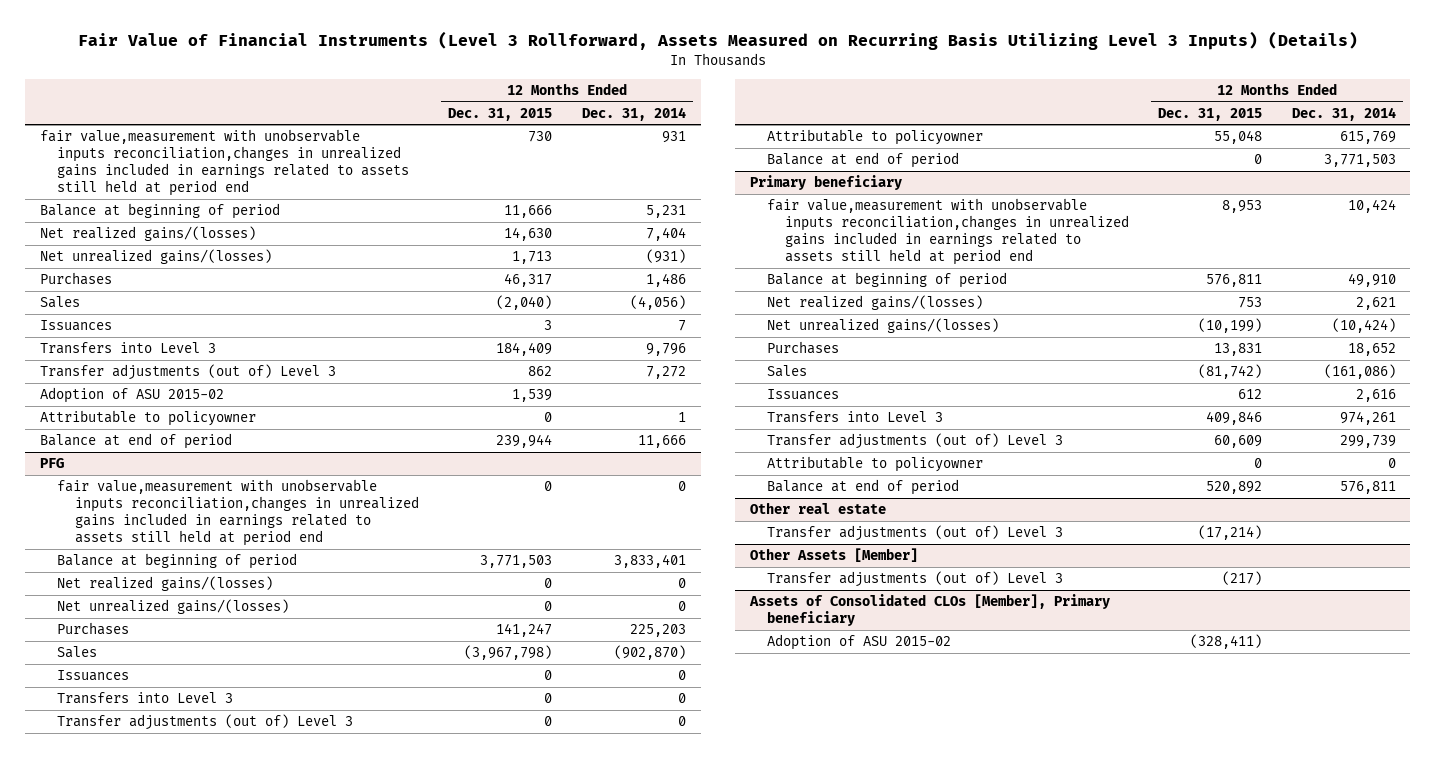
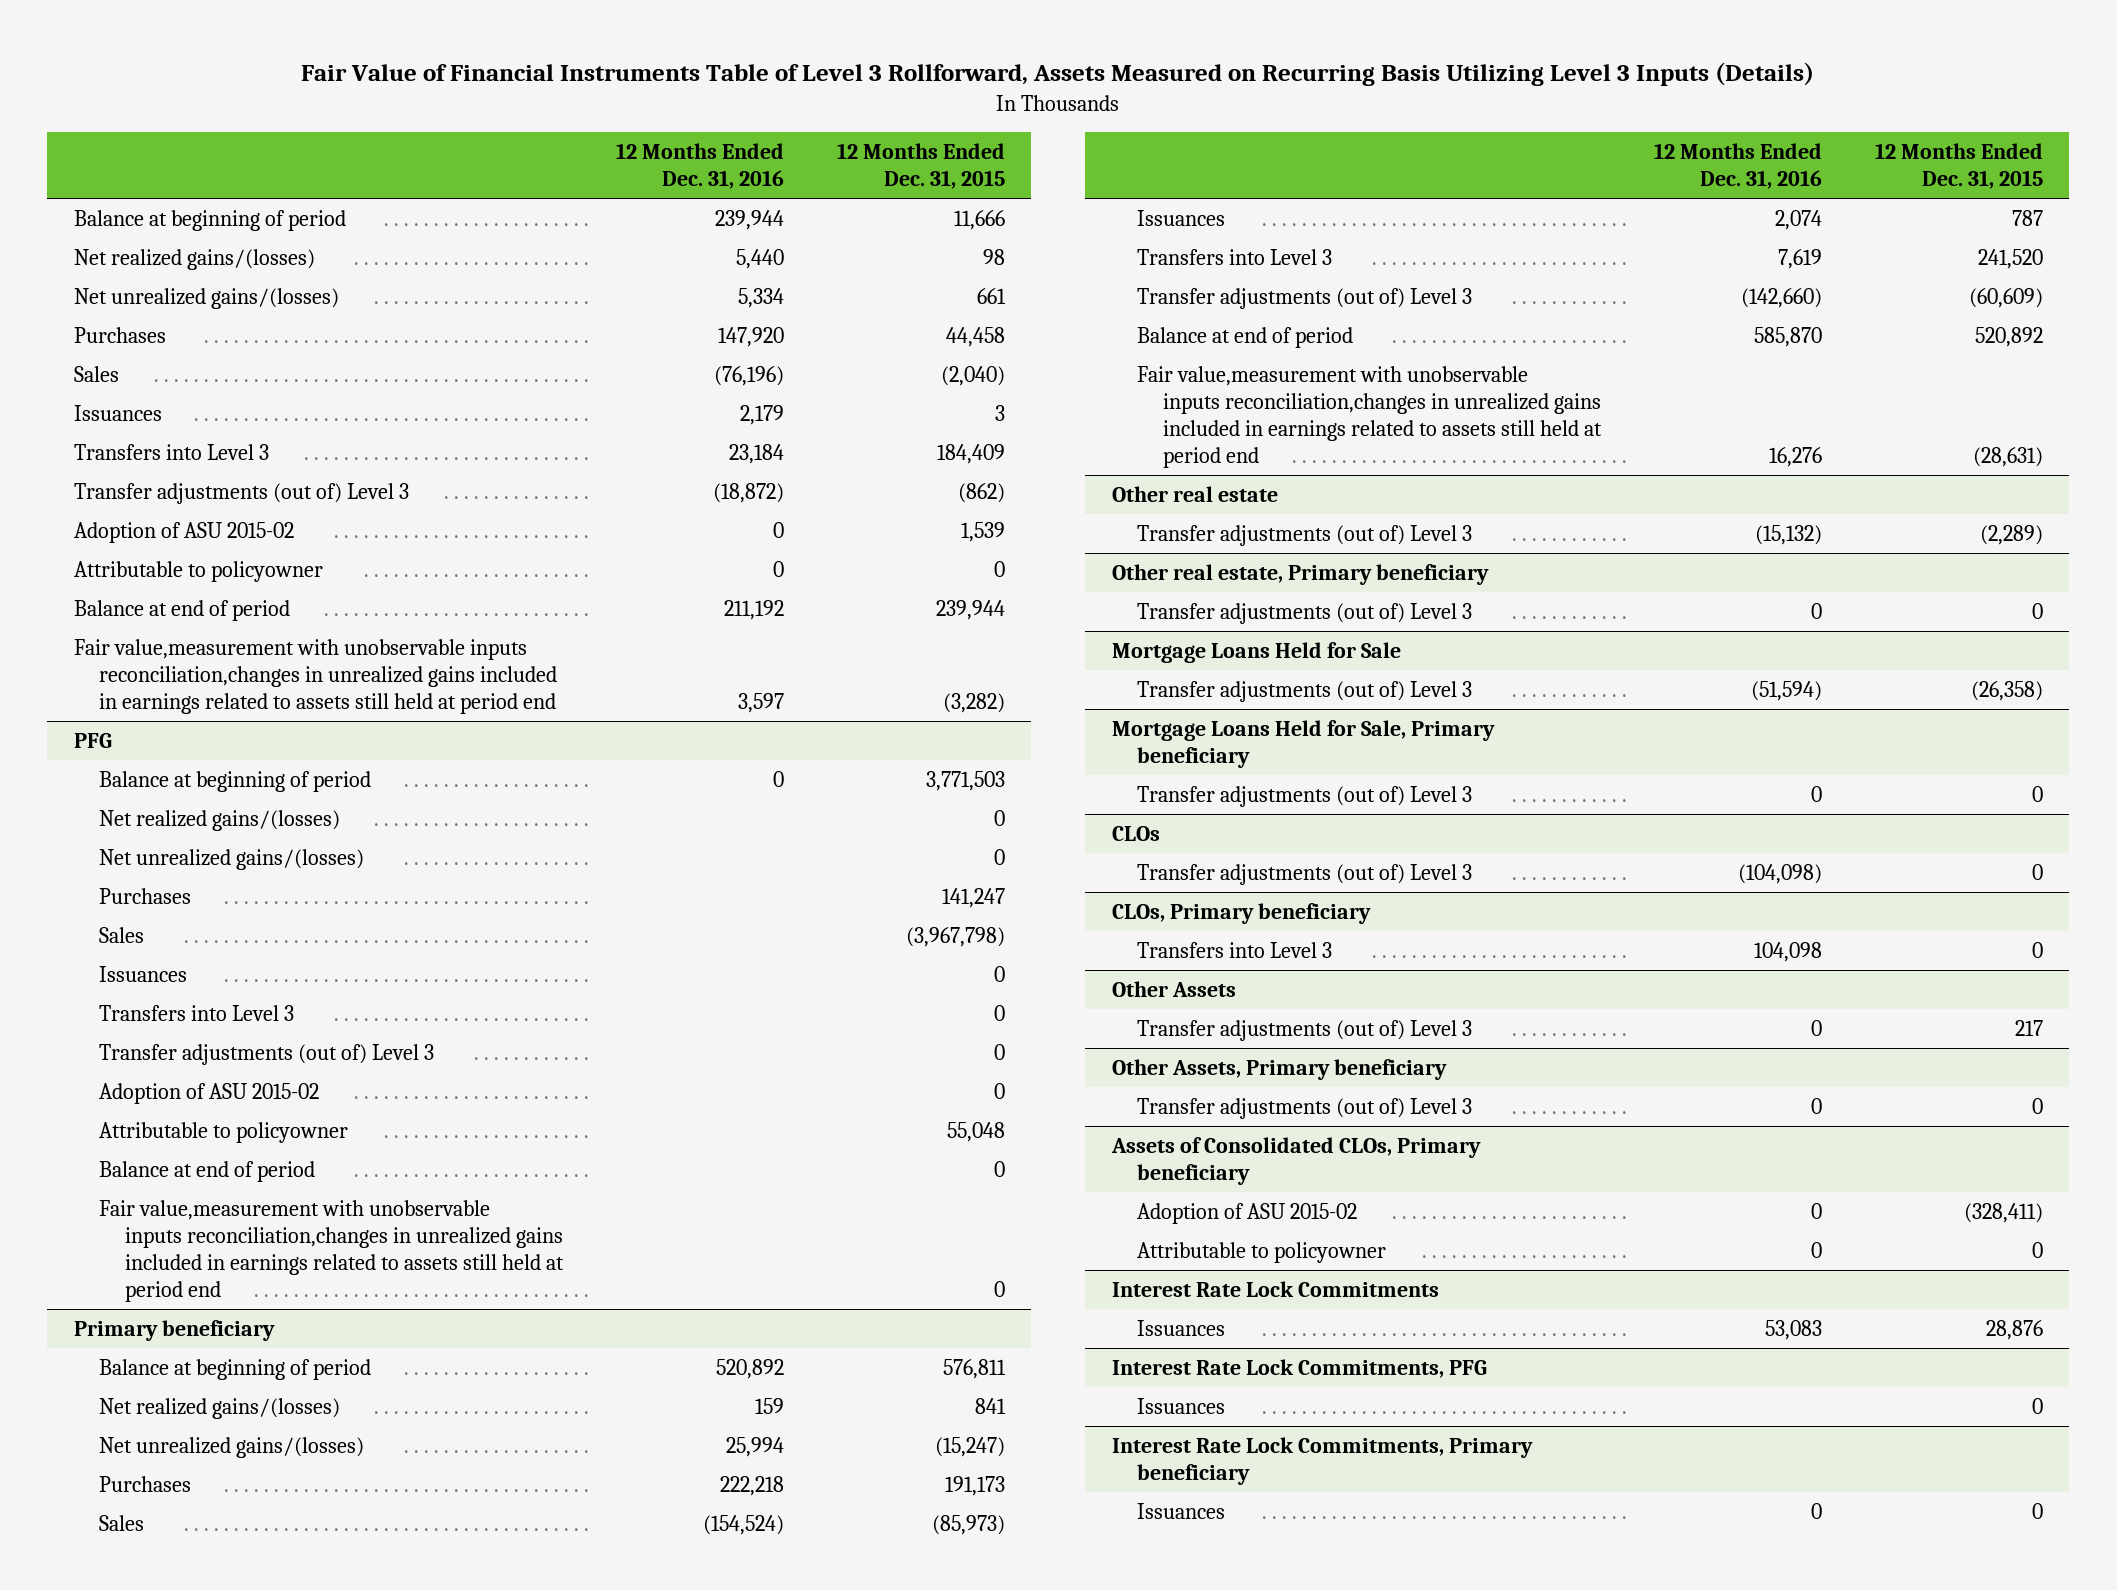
- Fair Value of Financial Instruments (Level 3 Rollforward, Assets Measured on Recurring Basis Utilizing Level 3 Inputs) (Details)
+ Fair Value of Financial Instruments Table of Level 3 Rollforward, Assets Measured on Recurring Basis Utilizing Level 3 Inputs (Details)
- | 12 Months Ended Dec. 31, 2015 | 12 Months Ended Dec. 31, 2014
+ | 12 Months Ended Dec. 31, 2016 | 12 Months Ended Dec. 31, 2015
- fair value,measurement with unobservable inputs reconciliation,changes in unrealized gains included in earnings related to assets still held at period end | 730 | 931
- Net realized gains/(losses) | 14,630 | 7,404
- Net unrealized gains/(losses) | 1,713 | (931)
- Purchases | 46,317 | 1,486
+ Net realized gains/(losses) | 5,440 | 98
+ Net unrealized gains/(losses) | 5,334 | 661
+ Purchases | 147,920 | 44,458
- Transfer adjustments (out of) Level 3 | 862 | 7,272
+ Transfer adjustments (out of) Level 3 | (18,872) | (862)
+ Fair value,measurement with unobservable inputs reconciliation,changes in unrealized gains included in earnings related to assets still held at period end | 3,597 | (3,282)
@ PFG
- fair value,measurement with unobservable inputs reconciliation,changes in unrealized gains included in earnings related to assets still held at period end | 0 | 0
+ Adoption of ASU 2015-02 | | 0
+ Fair value,measurement with unobservable inputs reconciliation,changes in unrealized gains included in earnings related to assets still held at period end | | 0
@ Primary beneficiary
- fair value,measurement with unobservable inputs reconciliation,changes in unrealized gains included in earnings related to assets still held at period end | 8,953 | 10,424
- Net realized gains/(losses) | 753 | 2,621
- Net unrealized gains/(losses) | (10,199) | (10,424)
- Purchases | 13,831 | 18,652
- Sales | (81,742) | (161,086)
- Issuances | 612 | 2,616
- Transfers into Level 3 | 409,846 | 974,261
- Transfer adjustments (out of) Level 3 | 60,609 | 299,739
- Attributable to policyowner | 0 | 0
+ Net realized gains/(losses) | 159 | 841
+ Net unrealized gains/(losses) | 25,994 | (15,247)
+ Purchases | 222,218 | 191,173
+ Sales | (154,524) | (85,973)
+ Issuances | 2,074 | 787
+ Transfers into Level 3 | 7,619 | 241,520
+ Transfer adjustments (out of) Level 3 | (142,660) | (60,609)
+ Fair value,measurement with unobservable inputs reconciliation,changes in unrealized gains included in earnings related to assets still held at period end | 16,276 | (28,631)
@ Other real estate
- Transfer adjustments (out of) Level 3 | (17,214) |
- Other Assets [Member]
- Transfer adjustments (out of) Level 3 | (217) |
- Assets of Consolidated CLOs [Member], Primary beneficiary
@ Other real estate
+ Transfer adjustments (out of) Level 3 | (15,132) | (2,289)
+ Other real estate, Primary beneficiary
+ Transfer adjustments (out of) Level 3 | 0 | 0
+ Mortgage Loans Held for Sale
+ Transfer adjustments (out of) Level 3 | (51,594) | (26,358)
+ Mortgage Loans Held for Sale, Primary beneficiary
+ Transfer adjustments (out of) Level 3 | 0 | 0
+ CLOs
+ Transfer adjustments (out of) Level 3 | (104,098) | 0
+ CLOs, Primary beneficiary
+ Transfers into Level 3 | 104,098 | 0
+ Other Assets
+ Transfer adjustments (out of) Level 3 | 0 | 217
+ Other Assets, Primary beneficiary
+ Transfer adjustments (out of) Level 3 | 0 | 0
+ Assets of Consolidated CLOs, Primary beneficiary
+ Attributable to policyowner | 0 | 0
+ Interest Rate Lock Commitments
+ Issuances | 53,083 | 28,876
+ Interest Rate Lock Commitments, PFG
+ Issuances | | 0
+ Interest Rate Lock Commitments, Primary beneficiary
+ Issuances | 0 | 0

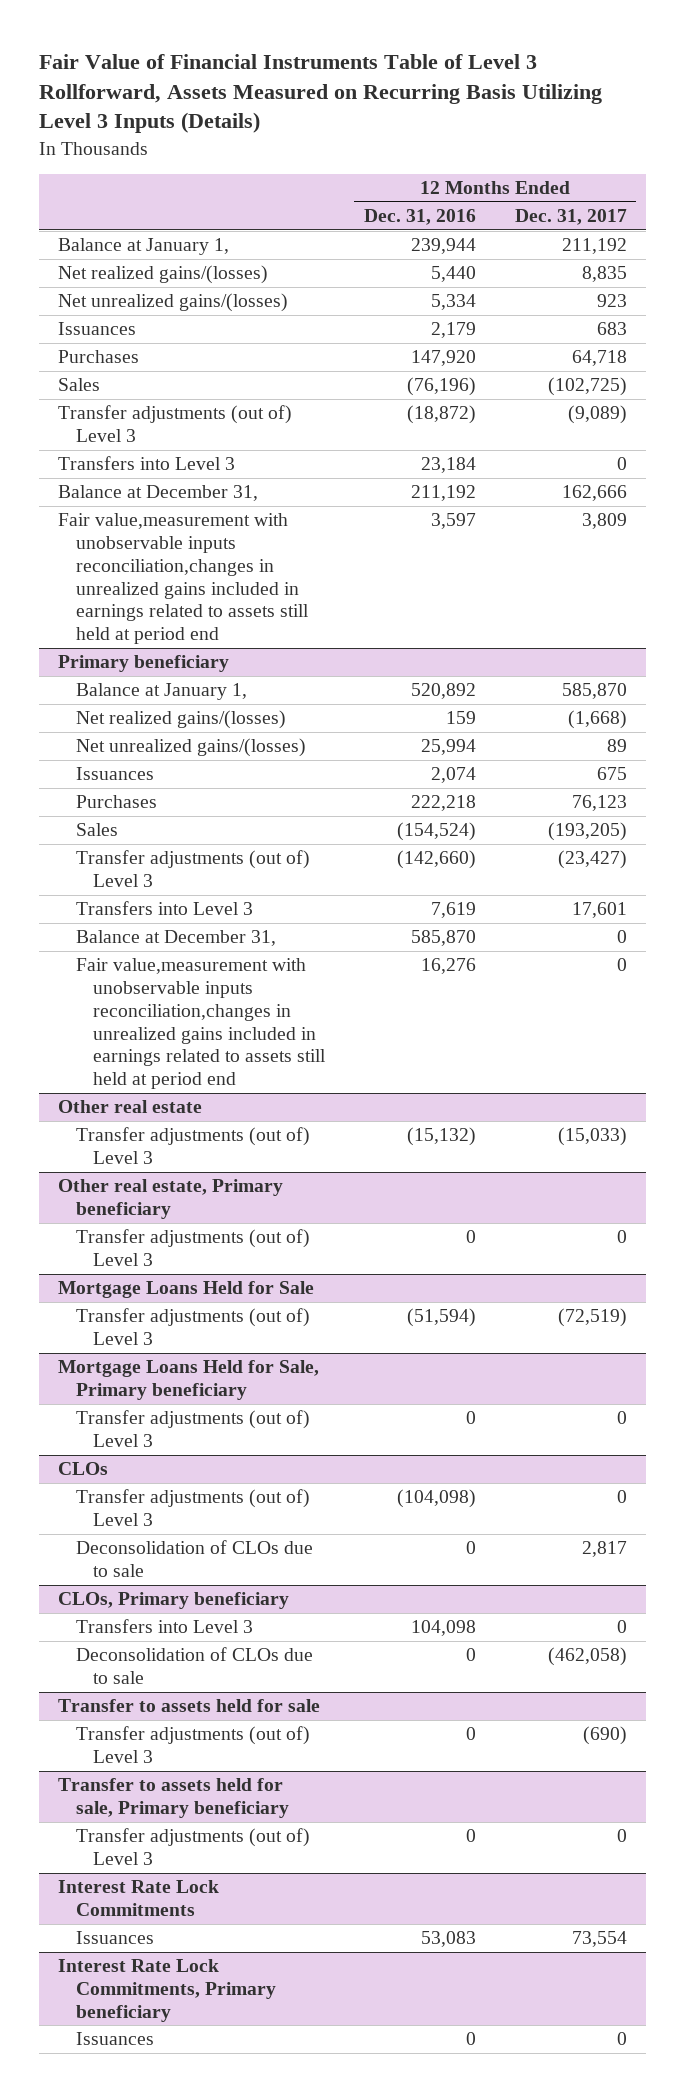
- | 12 Months Ended Dec. 31, 2016 | 12 Months Ended Dec. 31, 2015
+ | 12 Months Ended Dec. 31, 2016 | 12 Months Ended Dec. 31, 2017
- Balance at beginning of period | 239,944 | 11,666
+ Balance at January 1, | 239,944 | 211,192
moved up: Issuances | 2,179 | 683
- Adoption of ASU 2015-02 | 0 | 1,539
- Attributable to policyowner | 0 | 0
- Balance at end of period | 211,192 | 239,944
moved down: Transfers into Level 3 | 23,184 | 0
+ Balance at December 31, | 211,192 | 162,666
- PFG
- Balance at beginning of period | 0 | 3,771,503
- Net realized gains/(losses) | | 0
- Net unrealized gains/(losses) | | 0
- Purchases | | 141,247
- Sales | | (3,967,798)
- Issuances | | 0
- Transfers into Level 3 | | 0
- Transfer adjustments (out of) Level 3 | | 0
- Adoption of ASU 2015-02 | | 0
- Attributable to policyowner | | 55,048
- Balance at end of period | | 0
- Fair value,measurement with unobservable inputs reconciliation,changes in unrealized gains included in earnings related to assets still held at period end | | 0
@ Primary beneficiary
- Balance at beginning of period | 520,892 | 576,811
+ Balance at January 1, | 520,892 | 585,870
moved up: Issuances | 2,074 | 675
- Balance at end of period | 585,870 | 520,892
moved down: Transfers into Level 3 | 7,619 | 17,601
+ Balance at December 31, | 585,870 | 0
@ CLOs
+ Deconsolidation of CLOs due to sale | 0 | 2,817
- Other Assets
@ CLOs, Primary beneficiary
+ Deconsolidation of CLOs due to sale | 0 | (462,058)
+ Transfer to assets held for sale
- Other Assets, Primary beneficiary
+ Transfer to assets held for sale, Primary beneficiary
- Assets of Consolidated CLOs, Primary beneficiary
- Adoption of ASU 2015-02 | 0 | (328,411)
- Attributable to policyowner | 0 | 0
- Interest Rate Lock Commitments, PFG
- Issuances | | 0

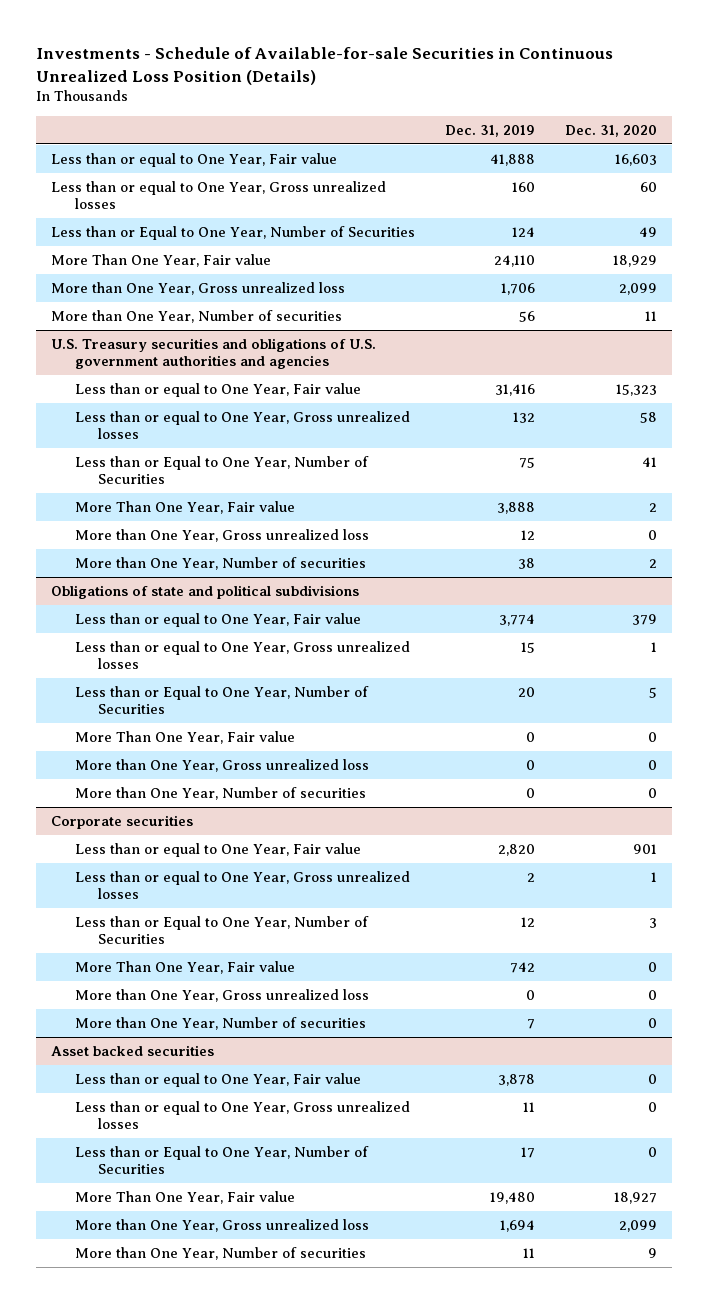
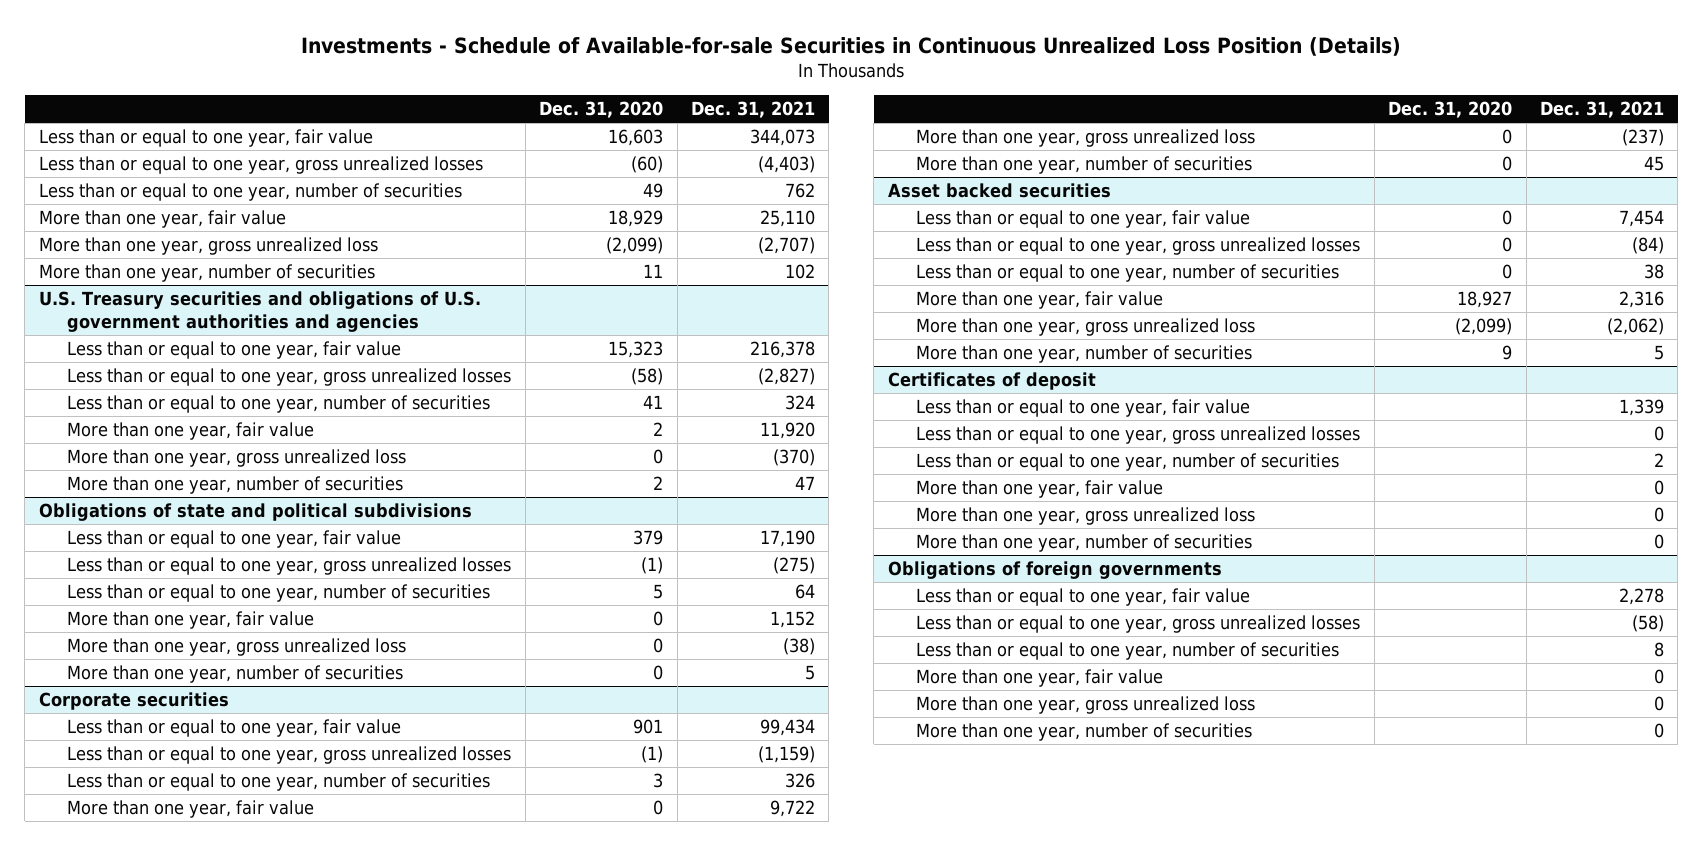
- | Dec. 31, 2019 | Dec. 31, 2020
+ | Dec. 31, 2020 | Dec. 31, 2021
- Less than or equal to One Year, Fair value | 41,888 | 16,603
- Less than or equal to One Year, Gross unrealized losses | 160 | 60
- Less than or Equal to One Year, Number of Securities | 124 | 49
- More Than One Year, Fair value | 24,110 | 18,929
- More than One Year, Gross unrealized loss | 1,706 | 2,099
- More than One Year, Number of securities | 56 | 11
+ Less than or equal to one year, fair value | 16,603 | 344,073
+ Less than or equal to one year, gross unrealized losses | (60) | (4,403)
+ Less than or equal to one year, number of securities | 49 | 762
+ More than one year, fair value | 18,929 | 25,110
+ More than one year, gross unrealized loss | (2,099) | (2,707)
+ More than one year, number of securities | 11 | 102
@ U.S. Treasury securities and obligations of U.S. government authorities and agencies
- Less than or equal to One Year, Fair value | 31,416 | 15,323
- Less than or equal to One Year, Gross unrealized losses | 132 | 58
- Less than or Equal to One Year, Number of Securities | 75 | 41
- More Than One Year, Fair value | 3,888 | 2
- More than One Year, Gross unrealized loss | 12 | 0
- More than One Year, Number of securities | 38 | 2
+ Less than or equal to one year, fair value | 15,323 | 216,378
+ Less than or equal to one year, gross unrealized losses | (58) | (2,827)
+ Less than or equal to one year, number of securities | 41 | 324
+ More than one year, fair value | 2 | 11,920
+ More than one year, gross unrealized loss | 0 | (370)
+ More than one year, number of securities | 2 | 47
@ Obligations of state and political subdivisions
- Less than or equal to One Year, Fair value | 3,774 | 379
- Less than or equal to One Year, Gross unrealized losses | 15 | 1
- Less than or Equal to One Year, Number of Securities | 20 | 5
- More Than One Year, Fair value | 0 | 0
- More than One Year, Gross unrealized loss | 0 | 0
- More than One Year, Number of securities | 0 | 0
+ Less than or equal to one year, fair value | 379 | 17,190
+ Less than or equal to one year, gross unrealized losses | (1) | (275)
+ Less than or equal to one year, number of securities | 5 | 64
+ More than one year, fair value | 0 | 1,152
+ More than one year, gross unrealized loss | 0 | (38)
+ More than one year, number of securities | 0 | 5
@ Corporate securities
- Less than or equal to One Year, Fair value | 2,820 | 901
- Less than or equal to One Year, Gross unrealized losses | 2 | 1
- Less than or Equal to One Year, Number of Securities | 12 | 3
- More Than One Year, Fair value | 742 | 0
- More than One Year, Gross unrealized loss | 0 | 0
- More than One Year, Number of securities | 7 | 0
+ Less than or equal to one year, fair value | 901 | 99,434
+ Less than or equal to one year, gross unrealized losses | (1) | (1,159)
+ Less than or equal to one year, number of securities | 3 | 326
+ More than one year, fair value | 0 | 9,722
+ More than one year, gross unrealized loss | 0 | (237)
+ More than one year, number of securities | 0 | 45
@ Asset backed securities
- Less than or equal to One Year, Fair value | 3,878 | 0
- Less than or equal to One Year, Gross unrealized losses | 11 | 0
- Less than or Equal to One Year, Number of Securities | 17 | 0
- More Than One Year, Fair value | 19,480 | 18,927
- More than One Year, Gross unrealized loss | 1,694 | 2,099
- More than One Year, Number of securities | 11 | 9
+ Less than or equal to one year, fair value | 0 | 7,454
+ Less than or equal to one year, gross unrealized losses | 0 | (84)
+ Less than or equal to one year, number of securities | 0 | 38
+ More than one year, fair value | 18,927 | 2,316
+ More than one year, gross unrealized loss | (2,099) | (2,062)
+ More than one year, number of securities | 9 | 5
+ Certificates of deposit
+ Less than or equal to one year, fair value | | 1,339
+ Less than or equal to one year, gross unrealized losses | | 0
+ Less than or equal to one year, number of securities | | 2
+ More than one year, fair value | | 0
+ More than one year, gross unrealized loss | | 0
+ More than one year, number of securities | | 0
+ Obligations of foreign governments
+ Less than or equal to one year, fair value | | 2,278
+ Less than or equal to one year, gross unrealized losses | | (58)
+ Less than or equal to one year, number of securities | | 8
+ More than one year, fair value | | 0
+ More than one year, gross unrealized loss | | 0
+ More than one year, number of securities | | 0

